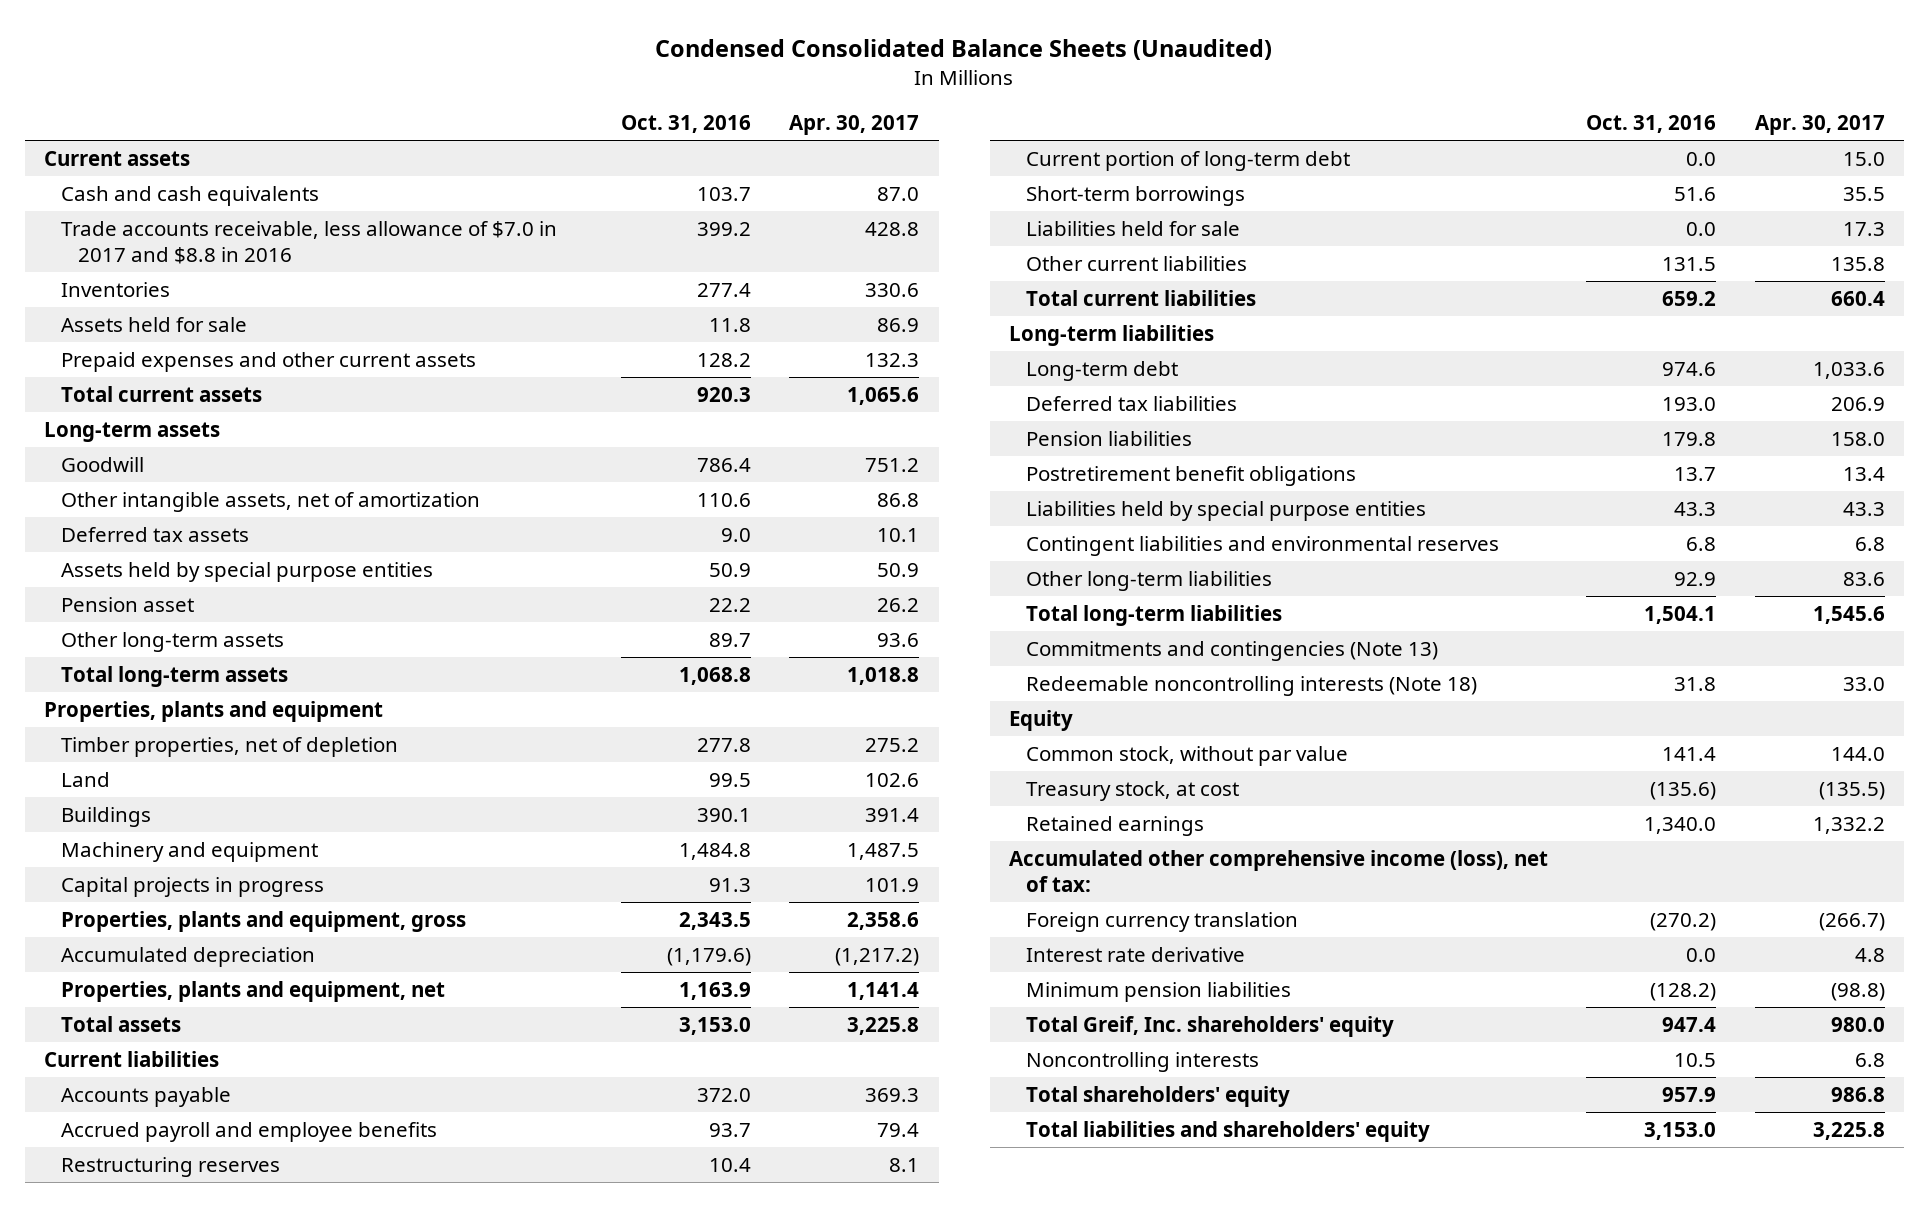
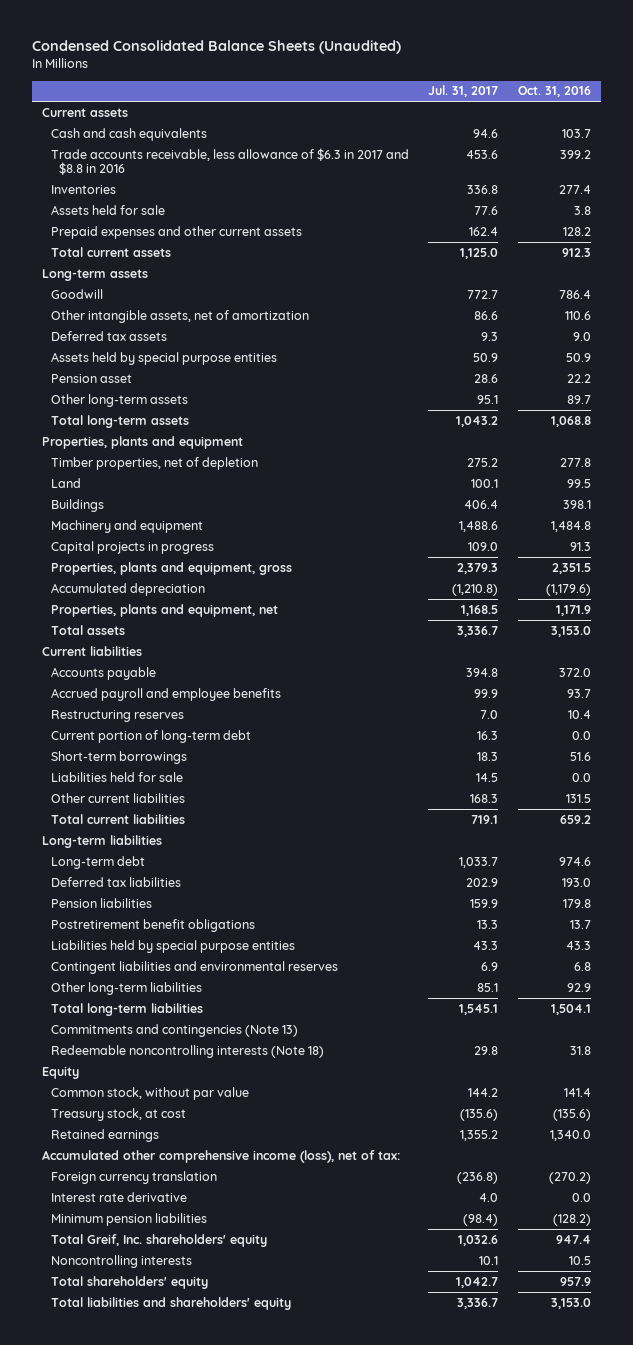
- | Oct. 31, 2016 | Apr. 30, 2017
+ | Jul. 31, 2017 | Oct. 31, 2016
- Trade accounts receivable, less allowance of $7.0 in 2017 and $8.8 in 2016 | 399.2 | 428.8
+ Trade accounts receivable, less allowance of $6.3 in 2017 and $8.8 in 2016 | 453.6 | 399.2
- Assets held for sale | 11.8 | 86.9
+ Assets held for sale | 77.6 | 3.8
- Total current assets | 920.3 | 1,065.6
+ Total current assets | 1,125.0 | 912.3
- Buildings | 390.1 | 391.4
+ Buildings | 406.4 | 398.1
- Properties, plants and equipment, gross | 2,343.5 | 2,358.6
+ Properties, plants and equipment, gross | 2,379.3 | 2,351.5
- Properties, plants and equipment, net | 1,163.9 | 1,141.4
+ Properties, plants and equipment, net | 1,168.5 | 1,171.9

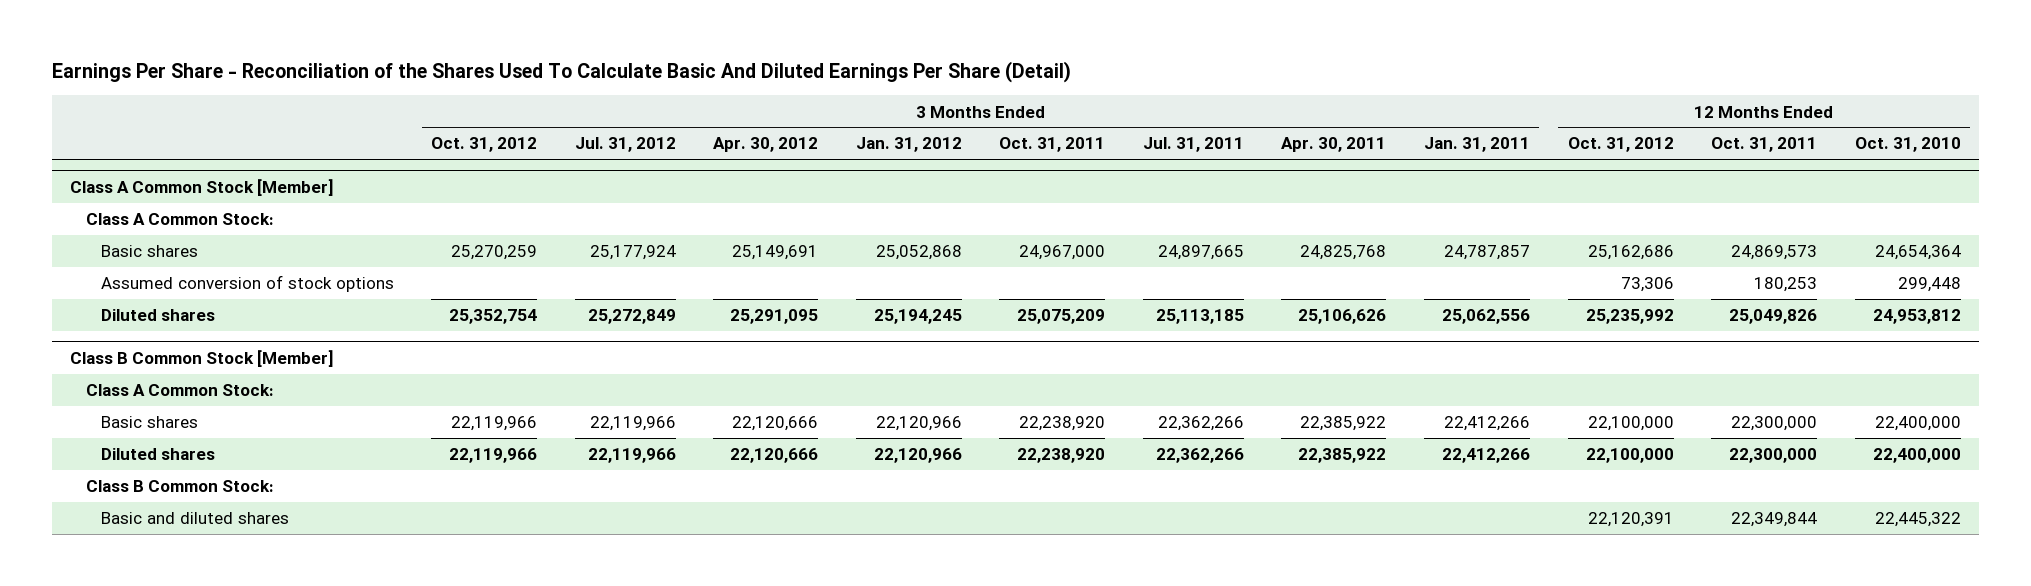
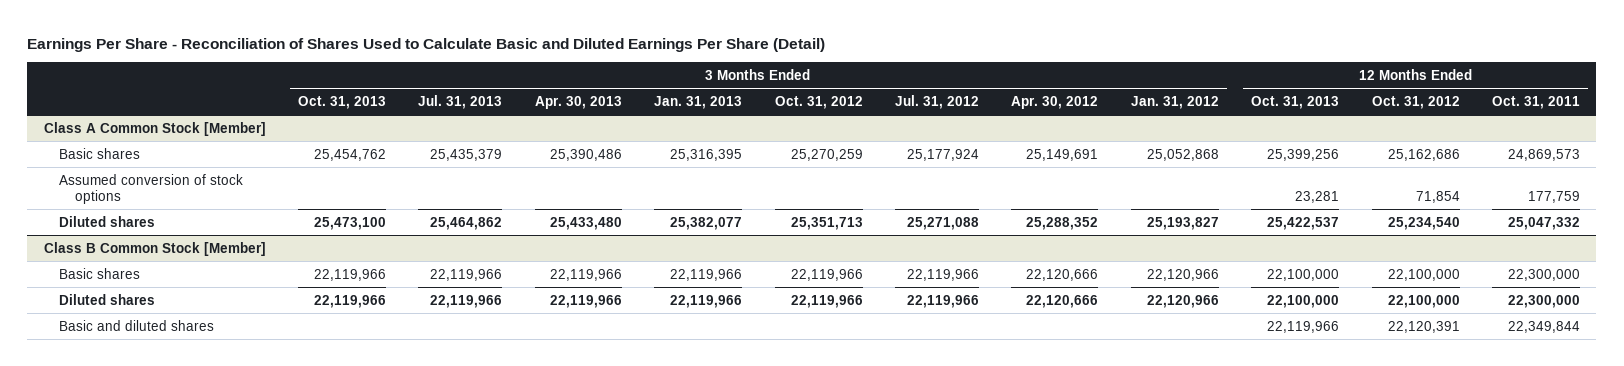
- Earnings Per Share - Reconciliation of the Shares Used To Calculate Basic And Diluted Earnings Per Share (Detail)
+ Earnings Per Share - Reconciliation of Shares Used to Calculate Basic and Diluted Earnings Per Share (Detail)
- | 3 Months Ended Oct. 31, 2012 | 3 Months Ended Jul. 31, 2012 | 3 Months Ended Apr. 30, 2012 | 3 Months Ended Jan. 31, 2012 | 3 Months Ended Oct. 31, 2011 | 3 Months Ended Jul. 31, 2011 | 3 Months Ended Apr. 30, 2011 | 3 Months Ended Jan. 31, 2011 | 12 Months Ended Oct. 31, 2012 | 12 Months Ended Oct. 31, 2011 | 12 Months Ended Oct. 31, 2010
+ | 3 Months Ended Oct. 31, 2013 | 3 Months Ended Jul. 31, 2013 | 3 Months Ended Apr. 30, 2013 | 3 Months Ended Jan. 31, 2013 | 3 Months Ended Oct. 31, 2012 | 3 Months Ended Jul. 31, 2012 | 3 Months Ended Apr. 30, 2012 | 3 Months Ended Jan. 31, 2012 | 12 Months Ended Oct. 31, 2013 | 12 Months Ended Oct. 31, 2012 | 12 Months Ended Oct. 31, 2011
@ Class A Common Stock [Member]
- Class A Common Stock:
- Assumed conversion of stock options | | | | | | | | | 73,306 | 180,253 | 299,448
- Diluted shares | 25,352,754 | 25,272,849 | 25,291,095 | 25,194,245 | 25,075,209 | 25,113,185 | 25,106,626 | 25,062,556 | 25,235,992 | 25,049,826 | 24,953,812
+ Assumed conversion of stock options | | | | | | | | | 23,281 | 71,854 | 177,759
+ Diluted shares | 25,473,100 | 25,464,862 | 25,433,480 | 25,382,077 | 25,351,713 | 25,271,088 | 25,288,352 | 25,193,827 | 25,422,537 | 25,234,540 | 25,047,332
@ Class B Common Stock [Member]
- Class A Common Stock:
- Class B Common Stock:

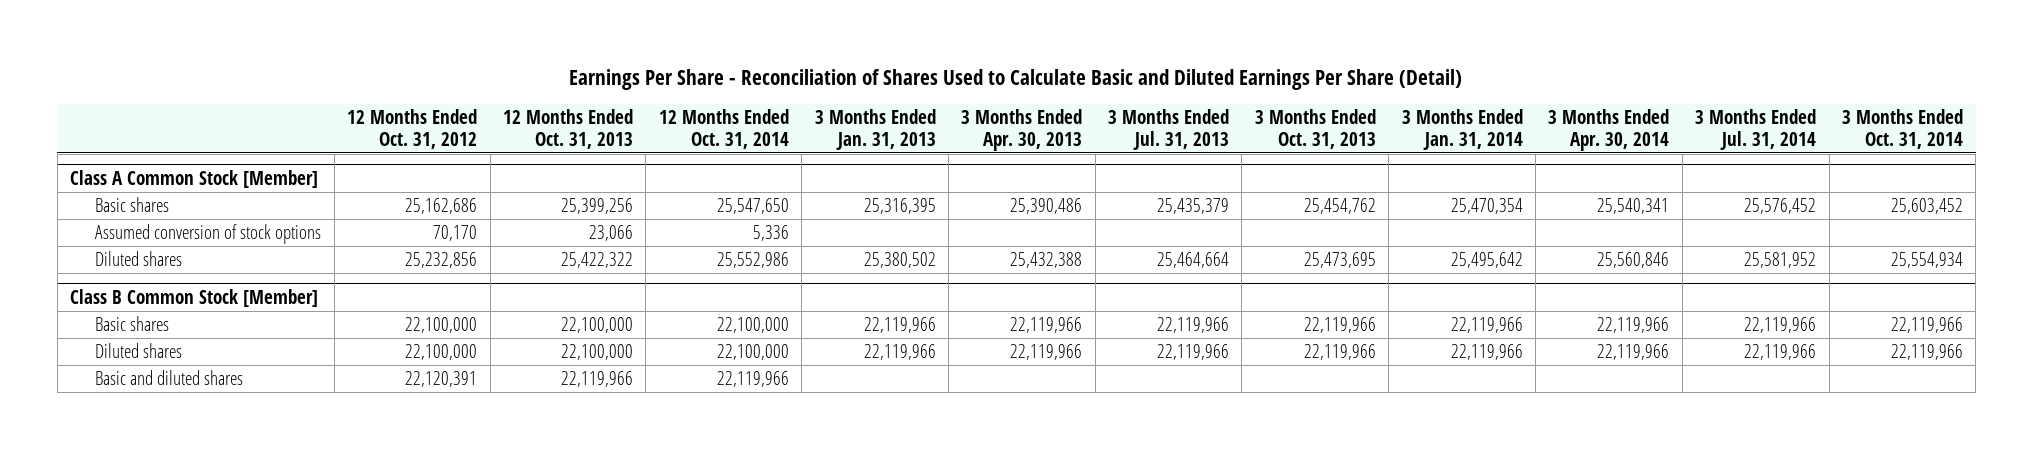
- | 3 Months Ended Oct. 31, 2013 | 3 Months Ended Jul. 31, 2013 | 3 Months Ended Apr. 30, 2013 | 3 Months Ended Jan. 31, 2013 | 3 Months Ended Oct. 31, 2012 | 3 Months Ended Jul. 31, 2012 | 3 Months Ended Apr. 30, 2012 | 3 Months Ended Jan. 31, 2012 | 12 Months Ended Oct. 31, 2013 | 12 Months Ended Oct. 31, 2012 | 12 Months Ended Oct. 31, 2011
+ | 12 Months Ended Oct. 31, 2012 | 12 Months Ended Oct. 31, 2013 | 12 Months Ended Oct. 31, 2014 | 3 Months Ended Jan. 31, 2013 | 3 Months Ended Apr. 30, 2013 | 3 Months Ended Jul. 31, 2013 | 3 Months Ended Oct. 31, 2013 | 3 Months Ended Jan. 31, 2014 | 3 Months Ended Apr. 30, 2014 | 3 Months Ended Jul. 31, 2014 | 3 Months Ended Oct. 31, 2014
@ Class A Common Stock [Member]
- Assumed conversion of stock options | | | | | | | | | 23,281 | 71,854 | 177,759
- Diluted shares | 25,473,100 | 25,464,862 | 25,433,480 | 25,382,077 | 25,351,713 | 25,271,088 | 25,288,352 | 25,193,827 | 25,422,537 | 25,234,540 | 25,047,332
+ Assumed conversion of stock options | 70,170 | 23,066 | 5,336 | | | | | | | |
+ Diluted shares | 25,232,856 | 25,422,322 | 25,552,986 | 25,380,502 | 25,432,388 | 25,464,664 | 25,473,695 | 25,495,642 | 25,560,846 | 25,581,952 | 25,554,934

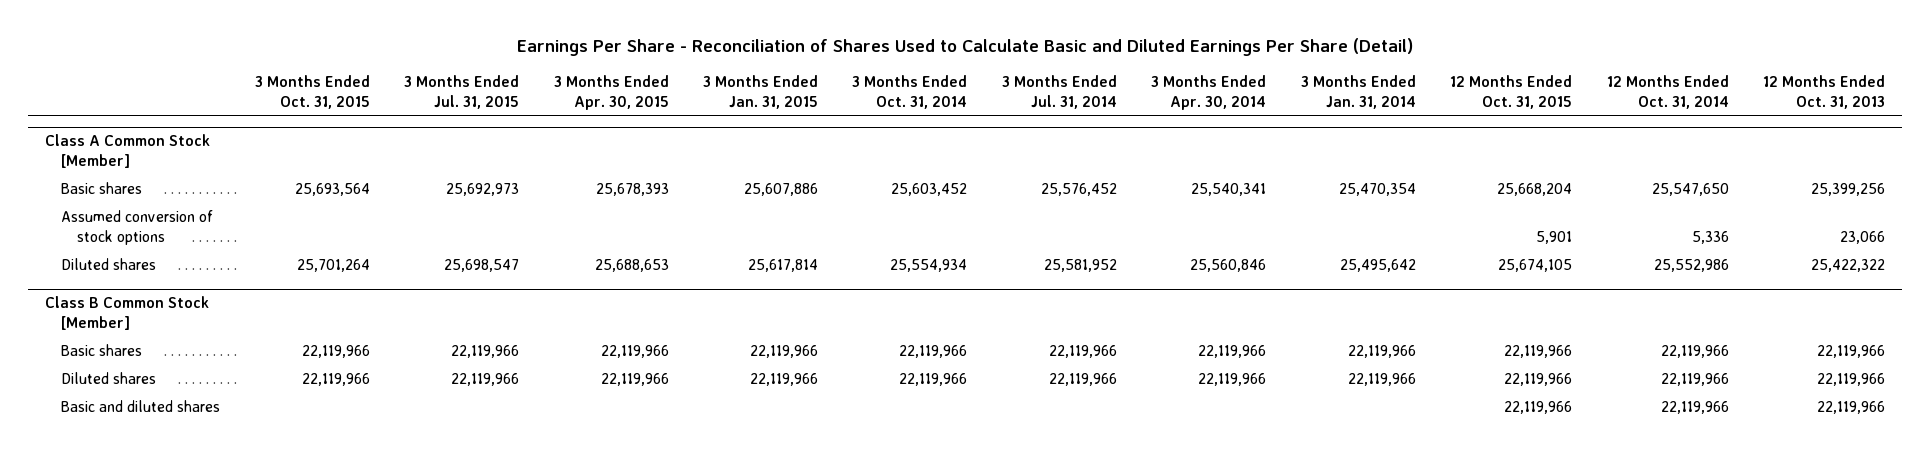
- | 12 Months Ended Oct. 31, 2012 | 12 Months Ended Oct. 31, 2013 | 12 Months Ended Oct. 31, 2014 | 3 Months Ended Jan. 31, 2013 | 3 Months Ended Apr. 30, 2013 | 3 Months Ended Jul. 31, 2013 | 3 Months Ended Oct. 31, 2013 | 3 Months Ended Jan. 31, 2014 | 3 Months Ended Apr. 30, 2014 | 3 Months Ended Jul. 31, 2014 | 3 Months Ended Oct. 31, 2014
+ | 3 Months Ended Oct. 31, 2015 | 3 Months Ended Jul. 31, 2015 | 3 Months Ended Apr. 30, 2015 | 3 Months Ended Jan. 31, 2015 | 3 Months Ended Oct. 31, 2014 | 3 Months Ended Jul. 31, 2014 | 3 Months Ended Apr. 30, 2014 | 3 Months Ended Jan. 31, 2014 | 12 Months Ended Oct. 31, 2015 | 12 Months Ended Oct. 31, 2014 | 12 Months Ended Oct. 31, 2013
@ Class B Common Stock [Member]
- Basic shares | 22,100,000 | 22,100,000 | 22,100,000 | 22,119,966 | 22,119,966 | 22,119,966 | 22,119,966 | 22,119,966 | 22,119,966 | 22,119,966 | 22,119,966
- Diluted shares | 22,100,000 | 22,100,000 | 22,100,000 | 22,119,966 | 22,119,966 | 22,119,966 | 22,119,966 | 22,119,966 | 22,119,966 | 22,119,966 | 22,119,966
+ Basic shares | 22,119,966 | 22,119,966 | 22,119,966 | 22,119,966 | 22,119,966 | 22,119,966 | 22,119,966 | 22,119,966 | 22,119,966 | 22,119,966 | 22,119,966
+ Diluted shares | 22,119,966 | 22,119,966 | 22,119,966 | 22,119,966 | 22,119,966 | 22,119,966 | 22,119,966 | 22,119,966 | 22,119,966 | 22,119,966 | 22,119,966

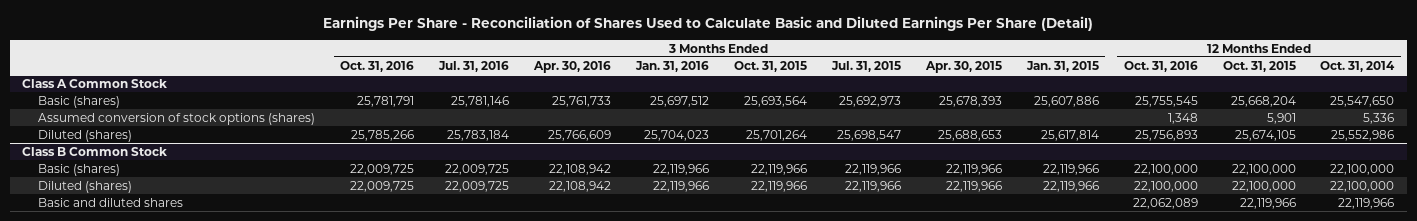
- | 3 Months Ended Oct. 31, 2015 | 3 Months Ended Jul. 31, 2015 | 3 Months Ended Apr. 30, 2015 | 3 Months Ended Jan. 31, 2015 | 3 Months Ended Oct. 31, 2014 | 3 Months Ended Jul. 31, 2014 | 3 Months Ended Apr. 30, 2014 | 3 Months Ended Jan. 31, 2014 | 12 Months Ended Oct. 31, 2015 | 12 Months Ended Oct. 31, 2014 | 12 Months Ended Oct. 31, 2013
+ | 3 Months Ended Oct. 31, 2016 | 3 Months Ended Jul. 31, 2016 | 3 Months Ended Apr. 30, 2016 | 3 Months Ended Jan. 31, 2016 | 3 Months Ended Oct. 31, 2015 | 3 Months Ended Jul. 31, 2015 | 3 Months Ended Apr. 30, 2015 | 3 Months Ended Jan. 31, 2015 | 12 Months Ended Oct. 31, 2016 | 12 Months Ended Oct. 31, 2015 | 12 Months Ended Oct. 31, 2014
- Class A Common Stock [Member]
- Basic shares | 25,693,564 | 25,692,973 | 25,678,393 | 25,607,886 | 25,603,452 | 25,576,452 | 25,540,341 | 25,470,354 | 25,668,204 | 25,547,650 | 25,399,256
- Assumed conversion of stock options | | | | | | | | | 5,901 | 5,336 | 23,066
- Diluted shares | 25,701,264 | 25,698,547 | 25,688,653 | 25,617,814 | 25,554,934 | 25,581,952 | 25,560,846 | 25,495,642 | 25,674,105 | 25,552,986 | 25,422,322
- Class B Common Stock [Member]
- Basic shares | 22,119,966 | 22,119,966 | 22,119,966 | 22,119,966 | 22,119,966 | 22,119,966 | 22,119,966 | 22,119,966 | 22,119,966 | 22,119,966 | 22,119,966
- Diluted shares | 22,119,966 | 22,119,966 | 22,119,966 | 22,119,966 | 22,119,966 | 22,119,966 | 22,119,966 | 22,119,966 | 22,119,966 | 22,119,966 | 22,119,966
+ Class A Common Stock
+ Basic (shares) | 25,781,791 | 25,781,146 | 25,761,733 | 25,697,512 | 25,693,564 | 25,692,973 | 25,678,393 | 25,607,886 | 25,755,545 | 25,668,204 | 25,547,650
+ Assumed conversion of stock options (shares) | | | | | | | | | 1,348 | 5,901 | 5,336
+ Diluted (shares) | 25,785,266 | 25,783,184 | 25,766,609 | 25,704,023 | 25,701,264 | 25,698,547 | 25,688,653 | 25,617,814 | 25,756,893 | 25,674,105 | 25,552,986
+ Class B Common Stock
+ Basic (shares) | 22,009,725 | 22,009,725 | 22,108,942 | 22,119,966 | 22,119,966 | 22,119,966 | 22,119,966 | 22,119,966 | 22,100,000 | 22,100,000 | 22,100,000
+ Diluted (shares) | 22,009,725 | 22,009,725 | 22,108,942 | 22,119,966 | 22,119,966 | 22,119,966 | 22,119,966 | 22,119,966 | 22,100,000 | 22,100,000 | 22,100,000

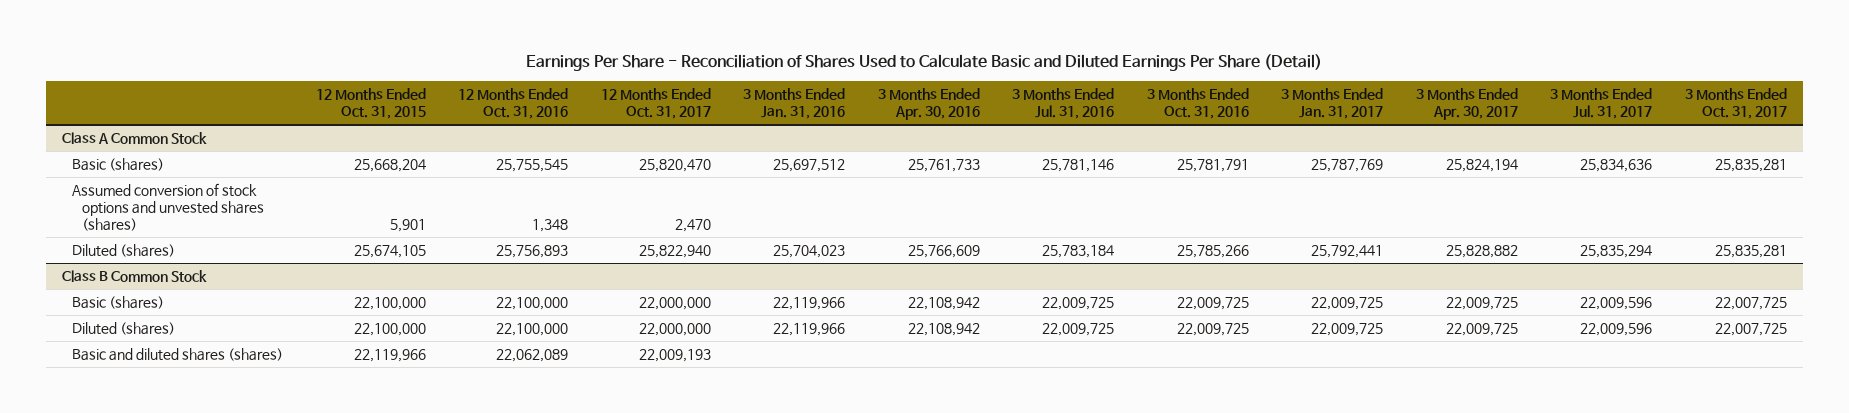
- | 3 Months Ended Oct. 31, 2016 | 3 Months Ended Jul. 31, 2016 | 3 Months Ended Apr. 30, 2016 | 3 Months Ended Jan. 31, 2016 | 3 Months Ended Oct. 31, 2015 | 3 Months Ended Jul. 31, 2015 | 3 Months Ended Apr. 30, 2015 | 3 Months Ended Jan. 31, 2015 | 12 Months Ended Oct. 31, 2016 | 12 Months Ended Oct. 31, 2015 | 12 Months Ended Oct. 31, 2014
+ | 12 Months Ended Oct. 31, 2015 | 12 Months Ended Oct. 31, 2016 | 12 Months Ended Oct. 31, 2017 | 3 Months Ended Jan. 31, 2016 | 3 Months Ended Apr. 30, 2016 | 3 Months Ended Jul. 31, 2016 | 3 Months Ended Oct. 31, 2016 | 3 Months Ended Jan. 31, 2017 | 3 Months Ended Apr. 30, 2017 | 3 Months Ended Jul. 31, 2017 | 3 Months Ended Oct. 31, 2017
@ Class A Common Stock
- Assumed conversion of stock options (shares) | | | | | | | | | 1,348 | 5,901 | 5,336
+ Assumed conversion of stock options and unvested shares (shares) | 5,901 | 1,348 | 2,470 | | | | | | | |
@ Class B Common Stock
- Basic and diluted shares | | | | | | | | | 22,062,089 | 22,119,966 | 22,119,966
+ Basic and diluted shares (shares) | 22,119,966 | 22,062,089 | 22,009,193 | | | | | | | |

